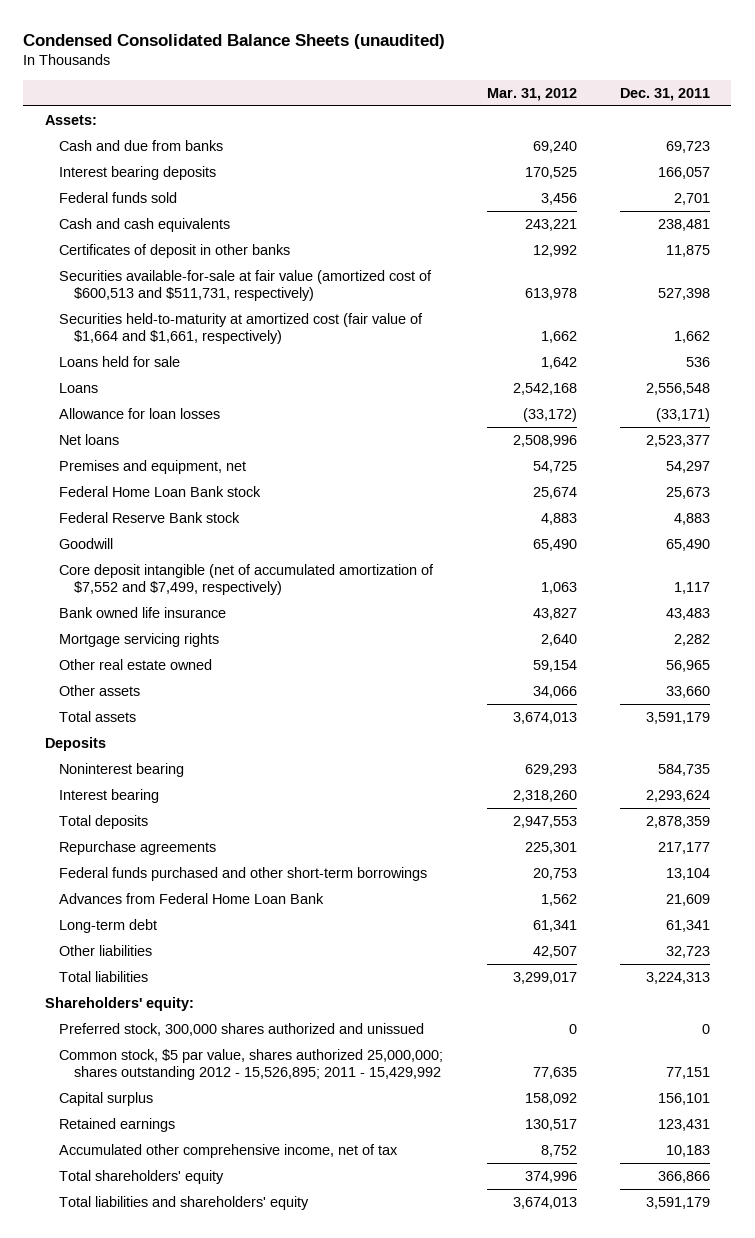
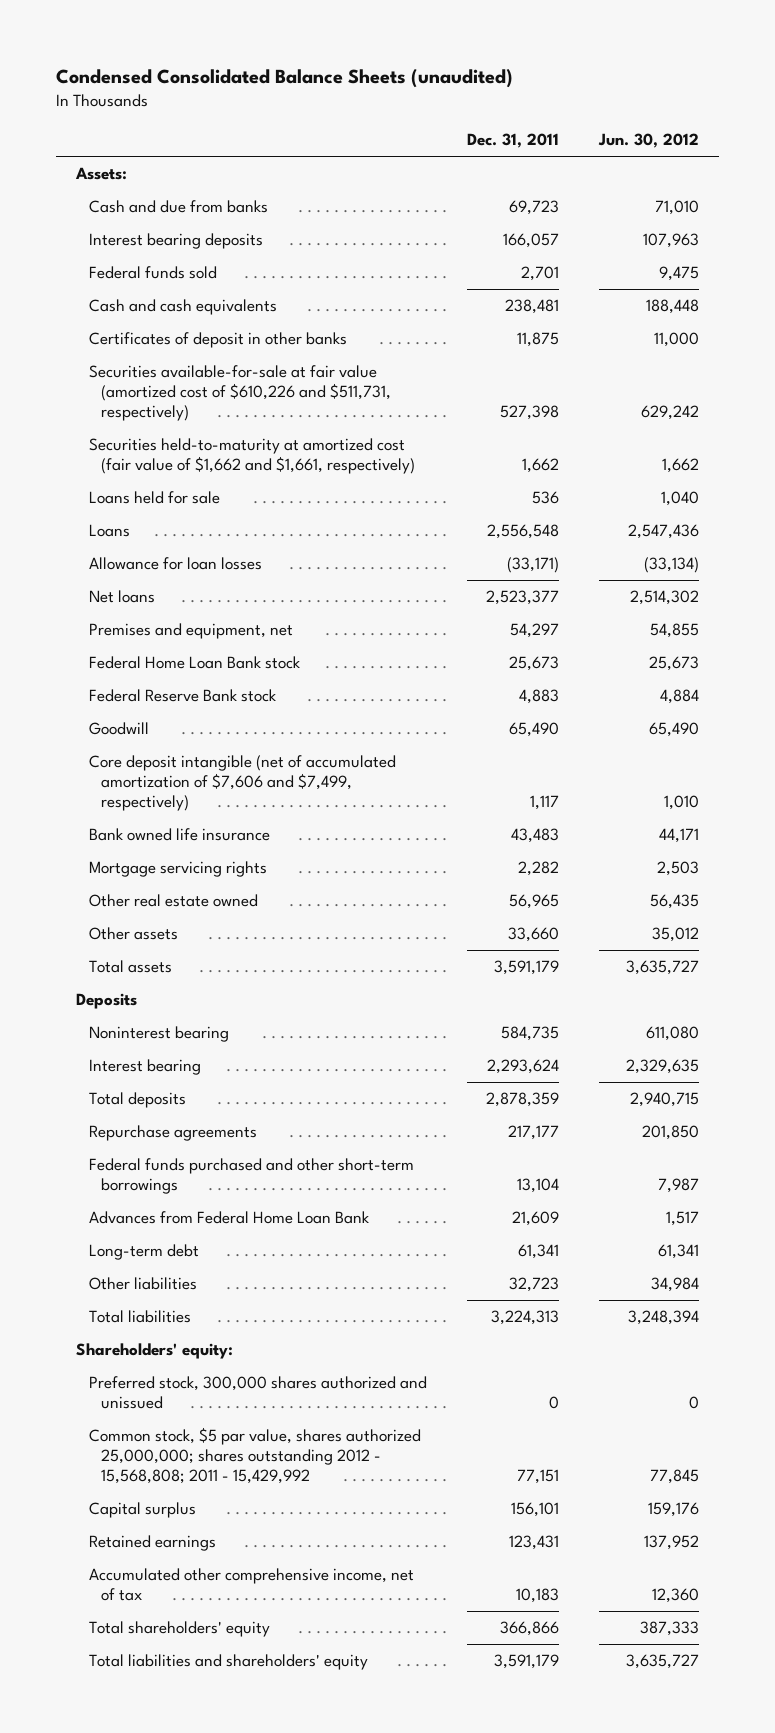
- | Mar. 31, 2012 | Dec. 31, 2011
+ | Dec. 31, 2011 | Jun. 30, 2012
- Securities available-for-sale at fair value (amortized cost of $600,513 and $511,731, respectively) | 613,978 | 527,398
- Securities held-to-maturity at amortized cost (fair value of $1,664 and $1,661, respectively) | 1,662 | 1,662
+ Securities available-for-sale at fair value (amortized cost of $610,226 and $511,731, respectively) | 527,398 | 629,242
+ Securities held-to-maturity at amortized cost (fair value of $1,662 and $1,661, respectively) | 1,662 | 1,662
- Core deposit intangible (net of accumulated amortization of $7,552 and $7,499, respectively) | 1,063 | 1,117
+ Core deposit intangible (net of accumulated amortization of $7,606 and $7,499, respectively) | 1,117 | 1,010
- Common stock, $5 par value, shares authorized 25,000,000; shares outstanding 2012 - 15,526,895; 2011 - 15,429,992 | 77,635 | 77,151
+ Common stock, $5 par value, shares authorized 25,000,000; shares outstanding 2012 - 15,568,808; 2011 - 15,429,992 | 77,151 | 77,845

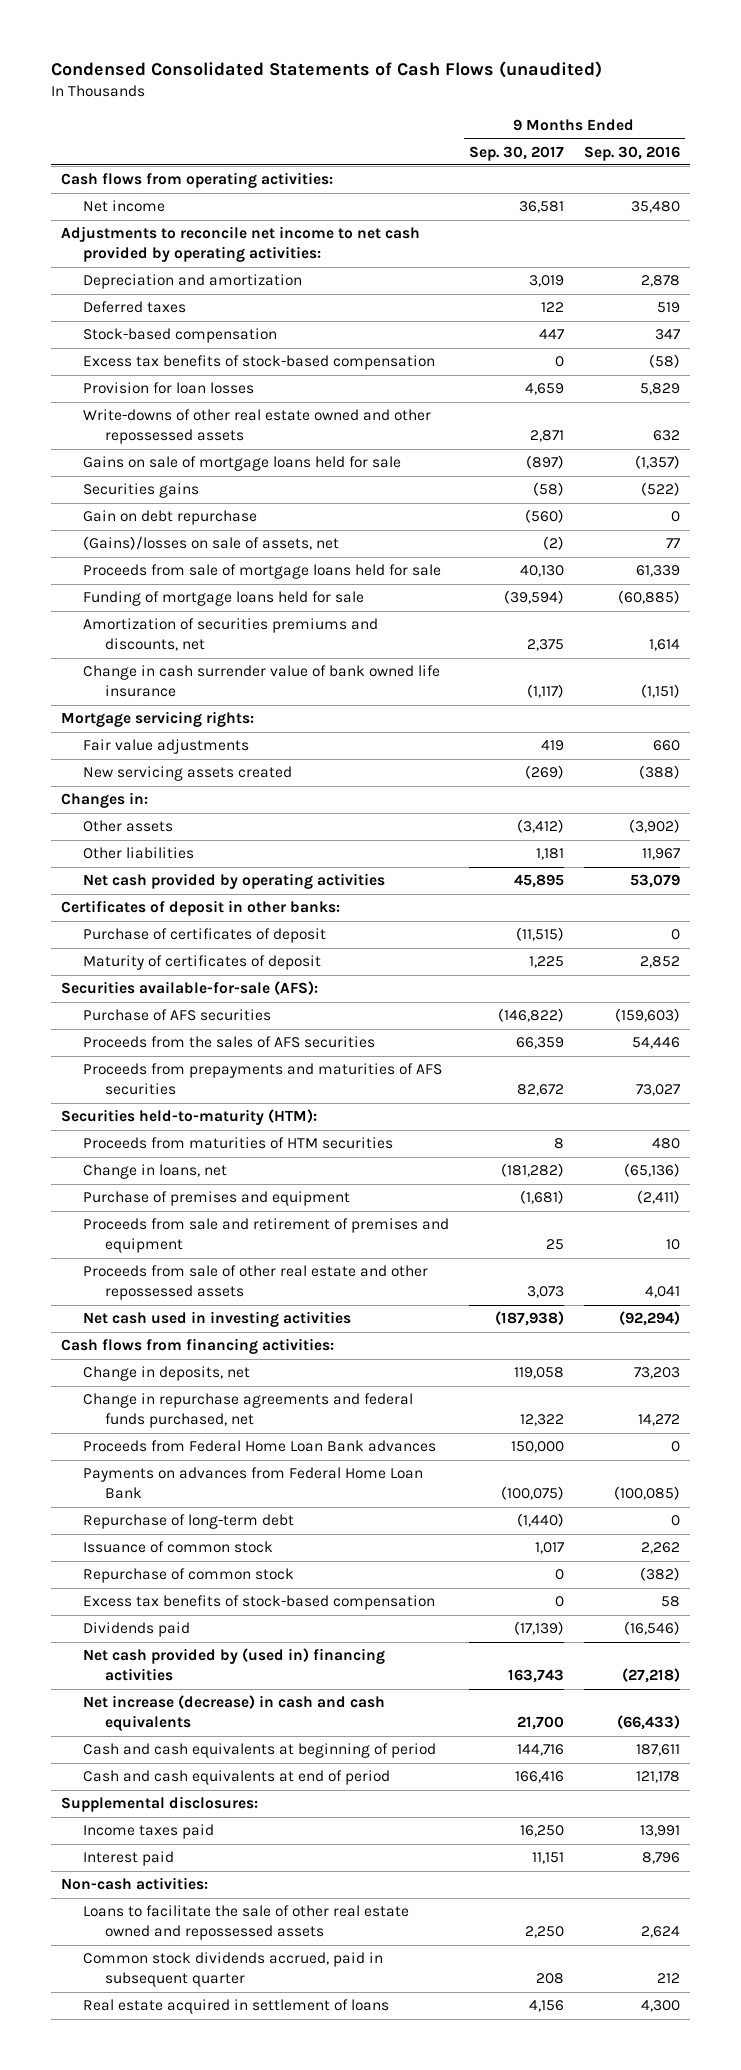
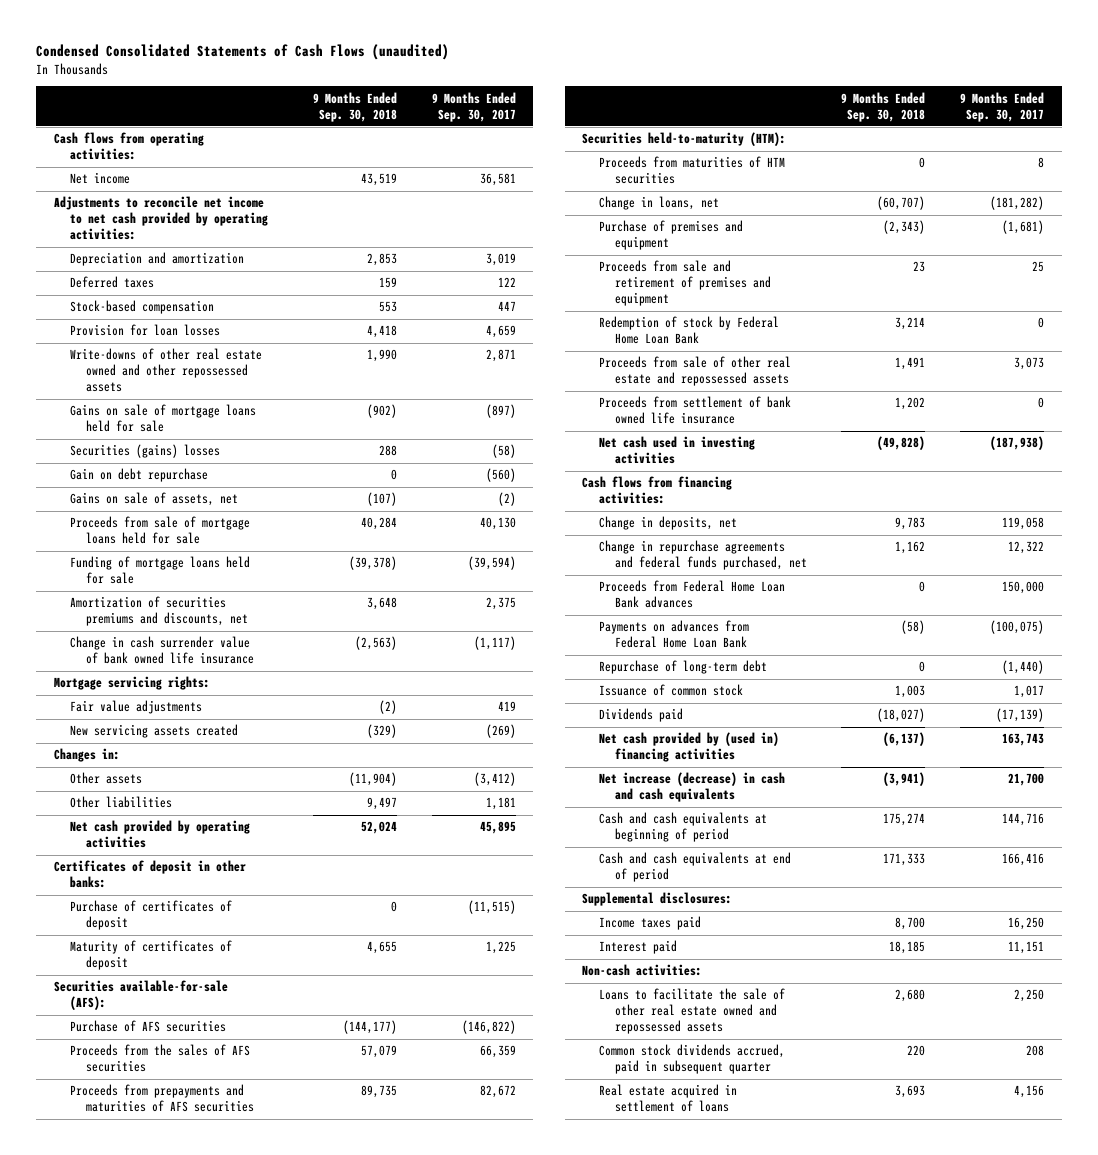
- | 9 Months Ended Sep. 30, 2017 | 9 Months Ended Sep. 30, 2016
+ | 9 Months Ended Sep. 30, 2018 | 9 Months Ended Sep. 30, 2017
- Excess tax benefits of stock-based compensation | 0 | (58)
- Securities gains | (58) | (522)
+ Securities (gains) losses | 288 | (58)
- (Gains)/losses on sale of assets, net | (2) | 77
+ Gains on sale of assets, net | (107) | (2)
- Proceeds from sale of other real estate and other repossessed assets | 3,073 | 4,041
+ Redemption of stock by Federal Home Loan Bank | 3,214 | 0
+ Proceeds from sale of other real estate and repossessed assets | 1,491 | 3,073
+ Proceeds from settlement of bank owned life insurance | 1,202 | 0
- Repurchase of common stock | 0 | (382)
- Excess tax benefits of stock-based compensation | 0 | 58

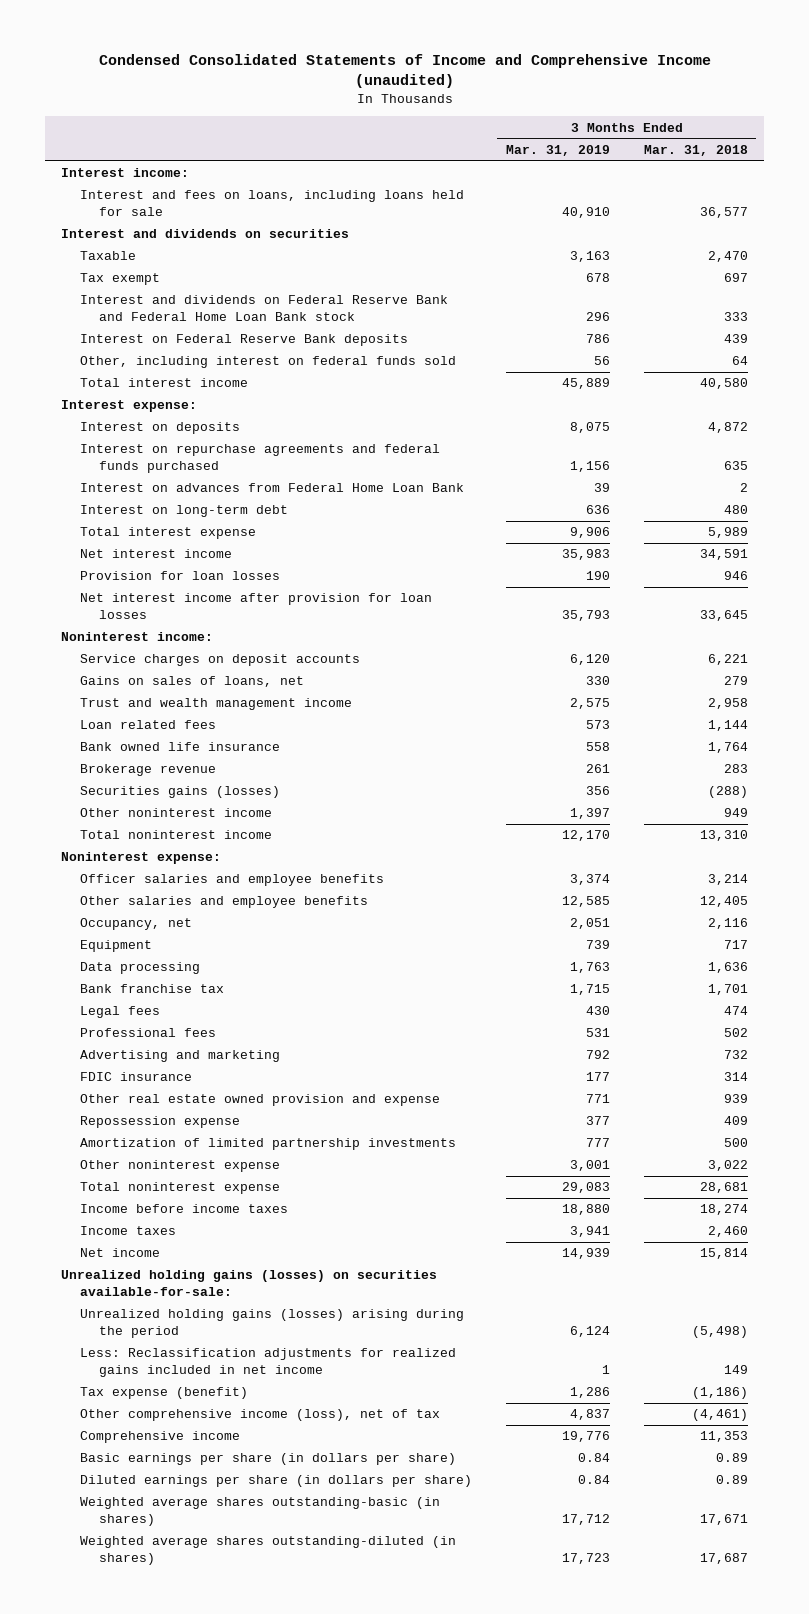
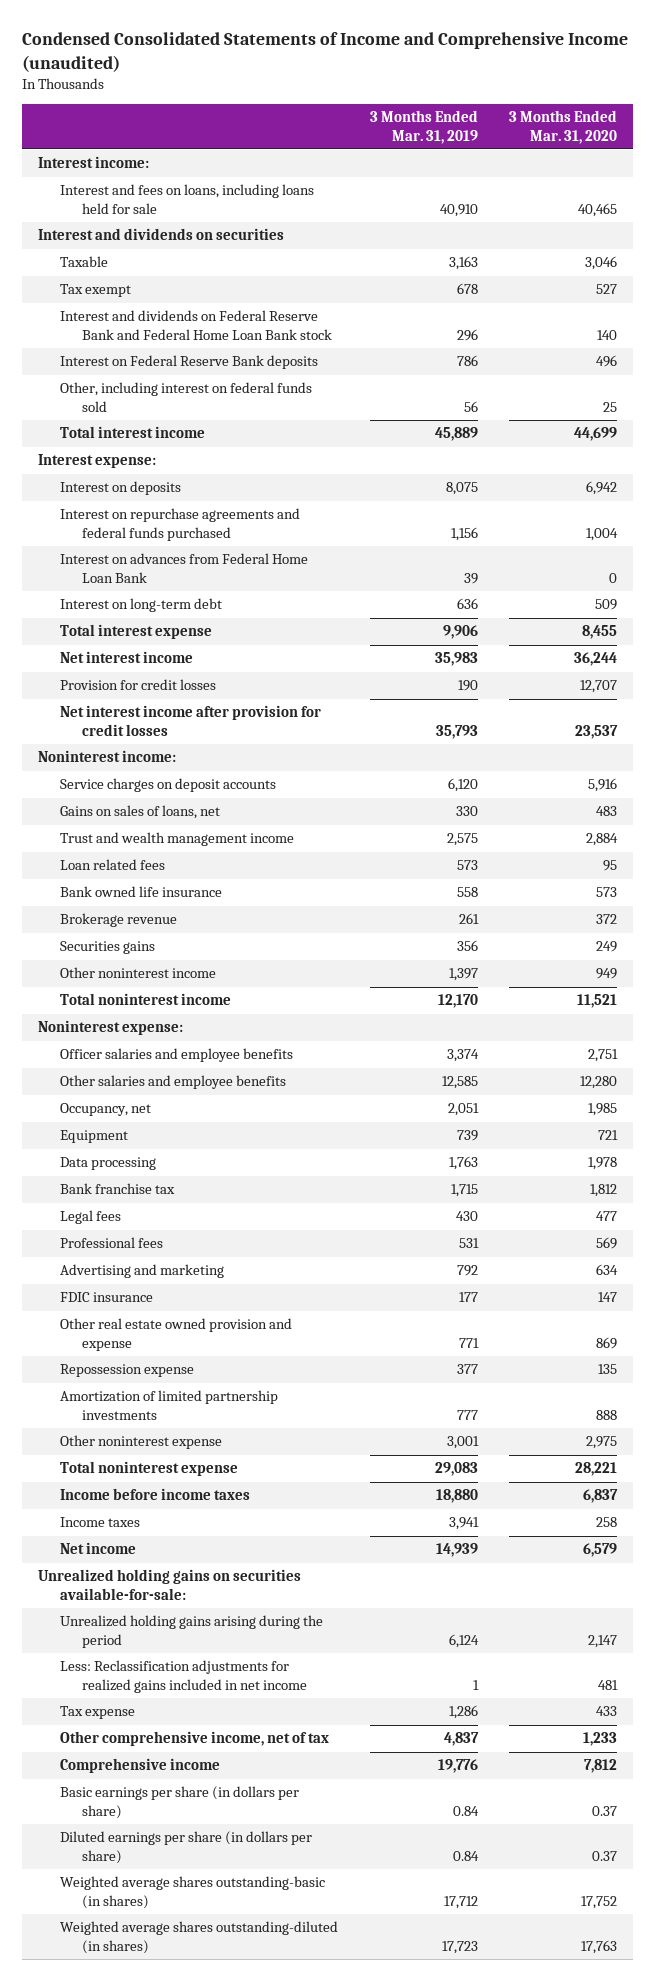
- | 3 Months Ended Mar. 31, 2019 | 3 Months Ended Mar. 31, 2018
+ | 3 Months Ended Mar. 31, 2019 | 3 Months Ended Mar. 31, 2020
- Provision for loan losses | 190 | 946
- Net interest income after provision for loan losses | 35,793 | 33,645
+ Provision for credit losses | 190 | 12,707
+ Net interest income after provision for credit losses | 35,793 | 23,537
- Securities gains (losses) | 356 | (288)
+ Securities gains | 356 | 249
- Unrealized holding gains (losses) on securities available-for-sale:
- Unrealized holding gains (losses) arising during the period | 6,124 | (5,498)
+ Unrealized holding gains on securities available-for-sale:
+ Unrealized holding gains arising during the period | 6,124 | 2,147
- Tax expense (benefit) | 1,286 | (1,186)
- Other comprehensive income (loss), net of tax | 4,837 | (4,461)
+ Tax expense | 1,286 | 433
+ Other comprehensive income, net of tax | 4,837 | 1,233

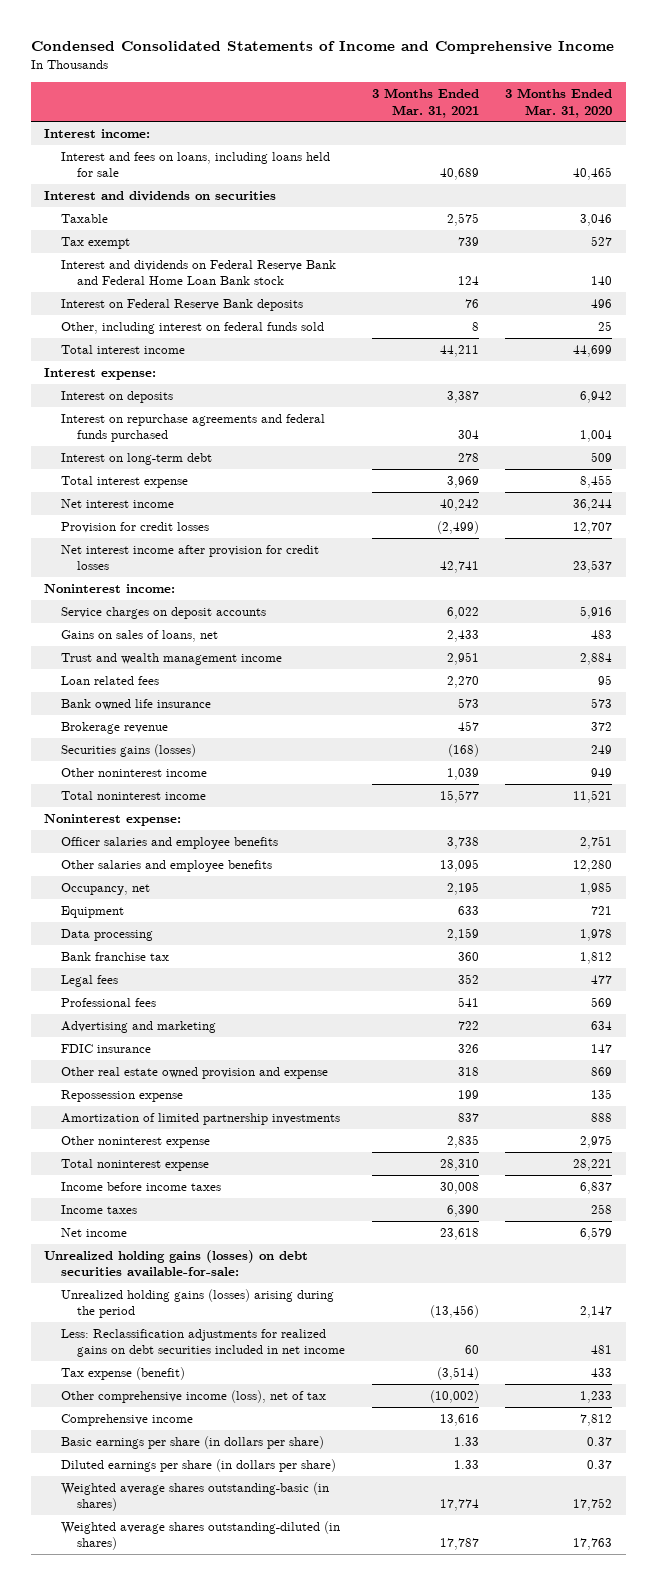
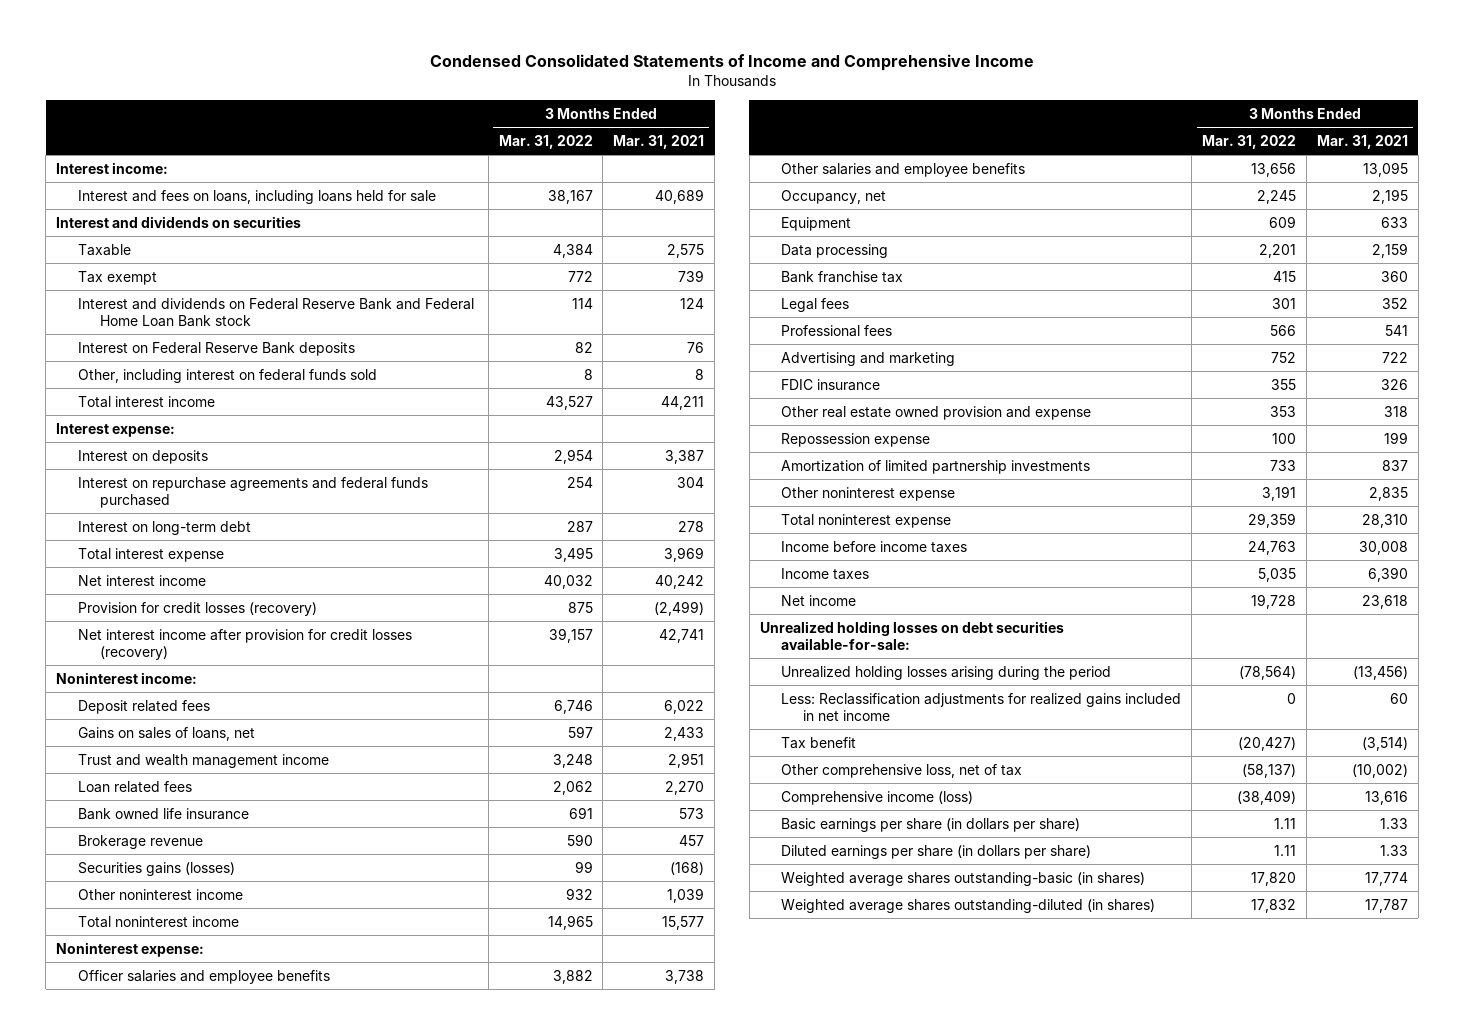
- | 3 Months Ended Mar. 31, 2021 | 3 Months Ended Mar. 31, 2020
+ | 3 Months Ended Mar. 31, 2022 | 3 Months Ended Mar. 31, 2021
- Provision for credit losses | (2,499) | 12,707
- Net interest income after provision for credit losses | 42,741 | 23,537
+ Provision for credit losses (recovery) | 875 | (2,499)
+ Net interest income after provision for credit losses (recovery) | 39,157 | 42,741
- Service charges on deposit accounts | 6,022 | 5,916
+ Deposit related fees | 6,746 | 6,022
- Unrealized holding gains (losses) on debt securities available-for-sale:
- Unrealized holding gains (losses) arising during the period | (13,456) | 2,147
- Less: Reclassification adjustments for realized gains on debt securities included in net income | 60 | 481
- Tax expense (benefit) | (3,514) | 433
- Other comprehensive income (loss), net of tax | (10,002) | 1,233
- Comprehensive income | 13,616 | 7,812
+ Unrealized holding losses on debt securities available-for-sale:
+ Unrealized holding losses arising during the period | (78,564) | (13,456)
+ Less: Reclassification adjustments for realized gains included in net income | 0 | 60
+ Tax benefit | (20,427) | (3,514)
+ Other comprehensive loss, net of tax | (58,137) | (10,002)
+ Comprehensive income (loss) | (38,409) | 13,616

